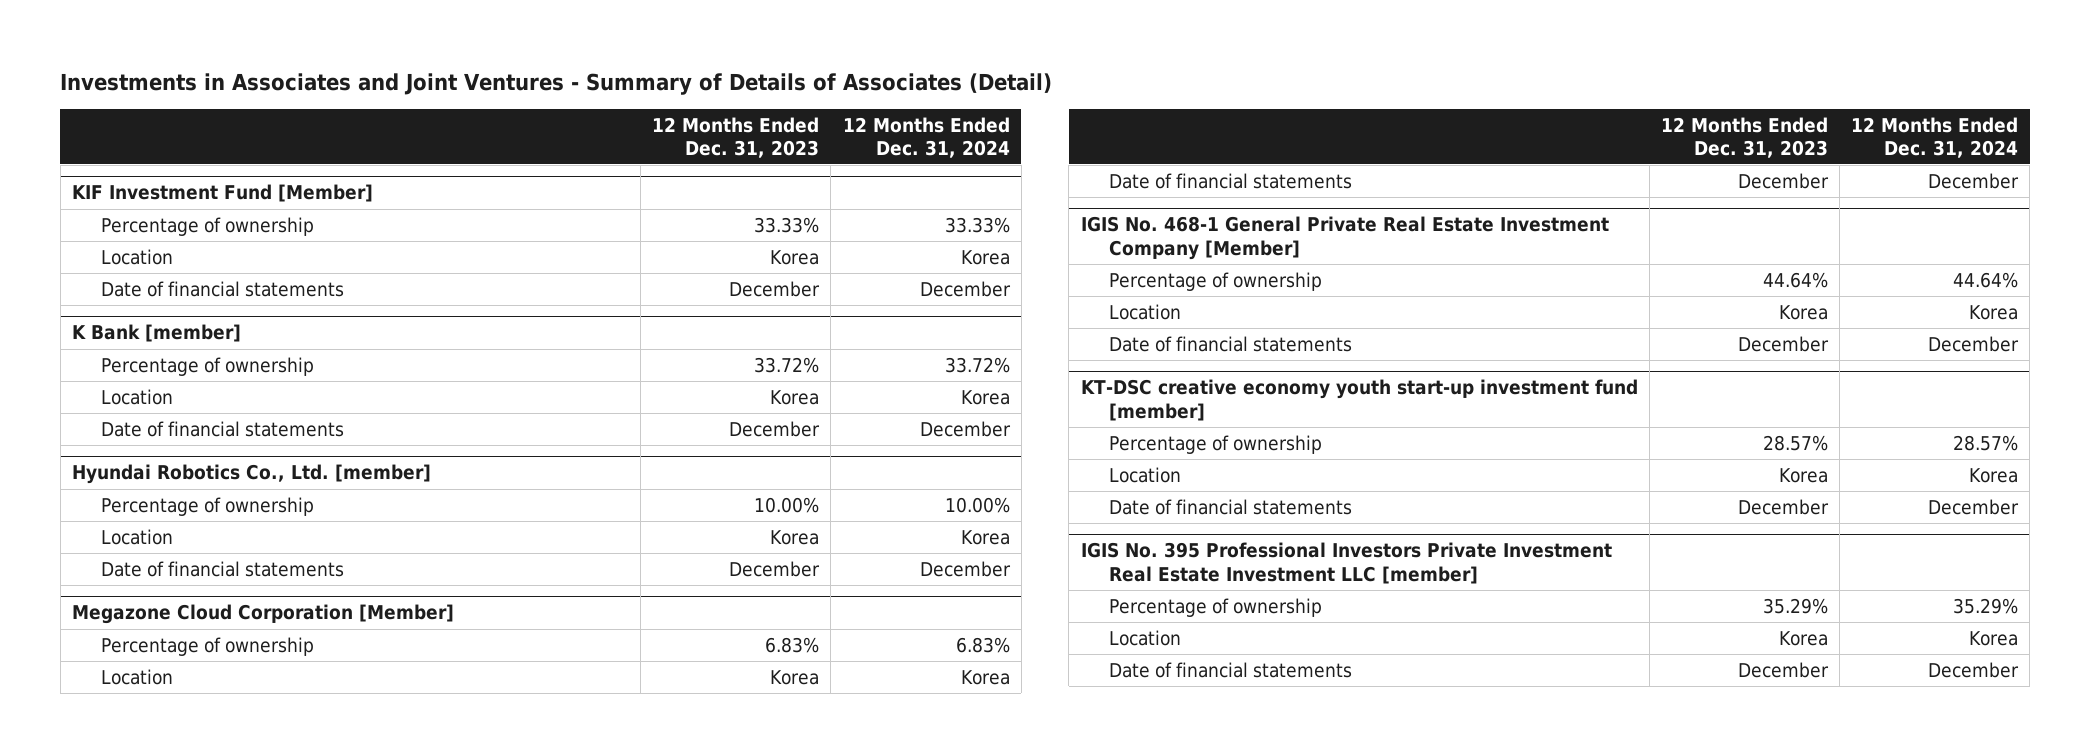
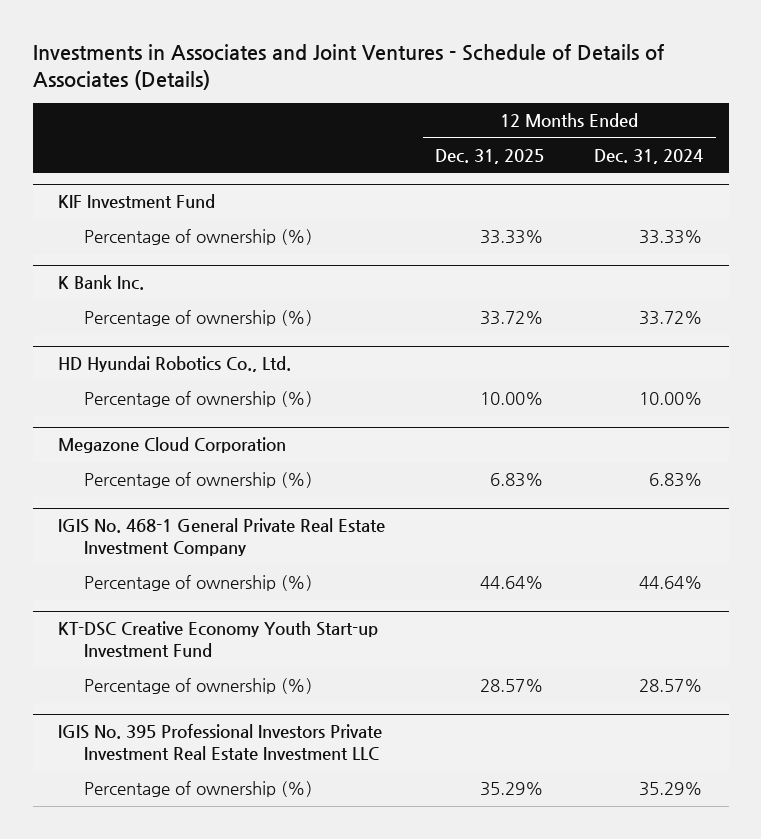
- Investments in Associates and Joint Ventures - Summary of Details of Associates (Detail)
+ Investments in Associates and Joint Ventures - Schedule of Details of Associates (Details)
- | 12 Months Ended Dec. 31, 2023 | 12 Months Ended Dec. 31, 2024
+ | 12 Months Ended Dec. 31, 2025 | 12 Months Ended Dec. 31, 2024
- KIF Investment Fund [Member]
- Percentage of ownership | 33.33% | 33.33%
- Location | Korea | Korea
- Date of financial statements | December | December
- K Bank [member]
- Percentage of ownership | 33.72% | 33.72%
- Location | Korea | Korea
- Date of financial statements | December | December
- Hyundai Robotics Co., Ltd. [member]
- Percentage of ownership | 10.00% | 10.00%
- Location | Korea | Korea
- Date of financial statements | December | December
- Megazone Cloud Corporation [Member]
- Percentage of ownership | 6.83% | 6.83%
- Location | Korea | Korea
- Date of financial statements | December | December
- IGIS No. 468-1 General Private Real Estate Investment Company [Member]
- Percentage of ownership | 44.64% | 44.64%
- Location | Korea | Korea
- Date of financial statements | December | December
- KT-DSC creative economy youth start-up investment fund [member]
- Percentage of ownership | 28.57% | 28.57%
- Location | Korea | Korea
- Date of financial statements | December | December
- IGIS No. 395 Professional Investors Private Investment Real Estate Investment LLC [member]
- Percentage of ownership | 35.29% | 35.29%
- Location | Korea | Korea
- Date of financial statements | December | December
+ KIF Investment Fund
+ Percentage of ownership (%) | 33.33% | 33.33%
+ K Bank Inc.
+ Percentage of ownership (%) | 33.72% | 33.72%
+ HD Hyundai Robotics Co., Ltd.
+ Percentage of ownership (%) | 10.00% | 10.00%
+ Megazone Cloud Corporation
+ Percentage of ownership (%) | 6.83% | 6.83%
+ IGIS No. 468-1 General Private Real Estate Investment Company
+ Percentage of ownership (%) | 44.64% | 44.64%
+ KT-DSC Creative Economy Youth Start-up Investment Fund
+ Percentage of ownership (%) | 28.57% | 28.57%
+ IGIS No. 395 Professional Investors Private Investment Real Estate Investment LLC
+ Percentage of ownership (%) | 35.29% | 35.29%

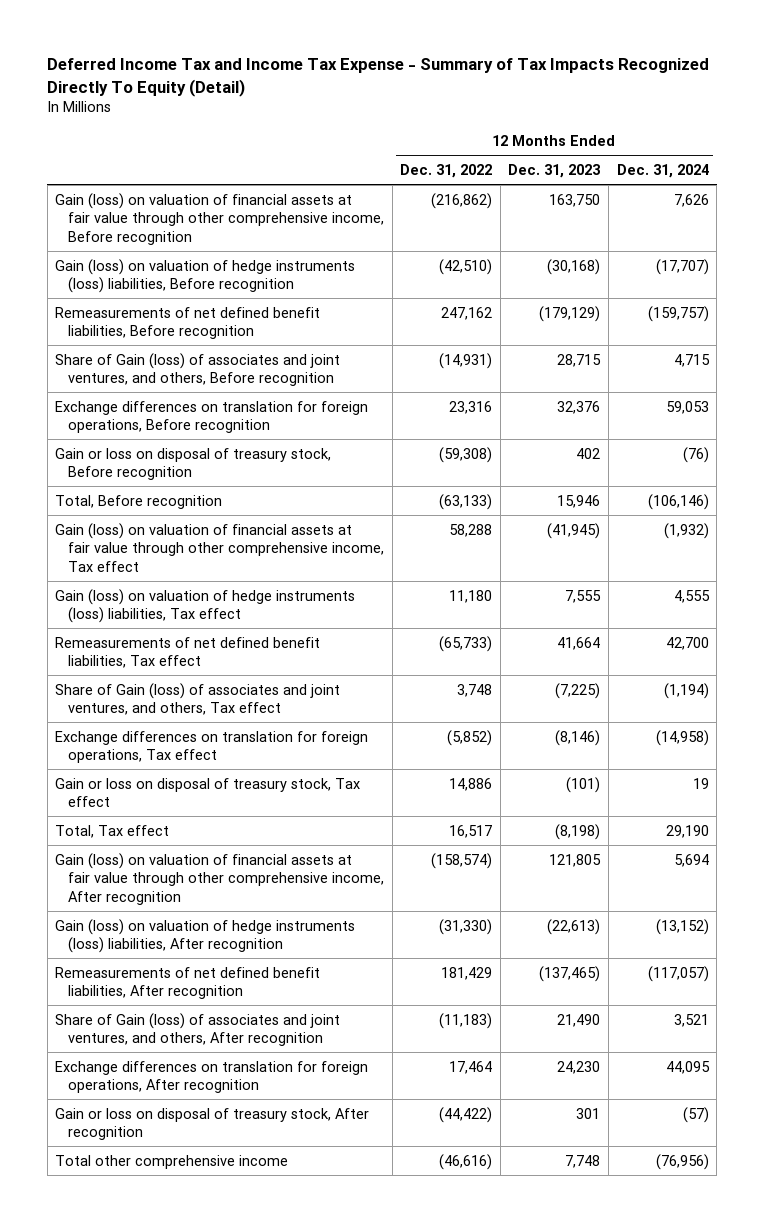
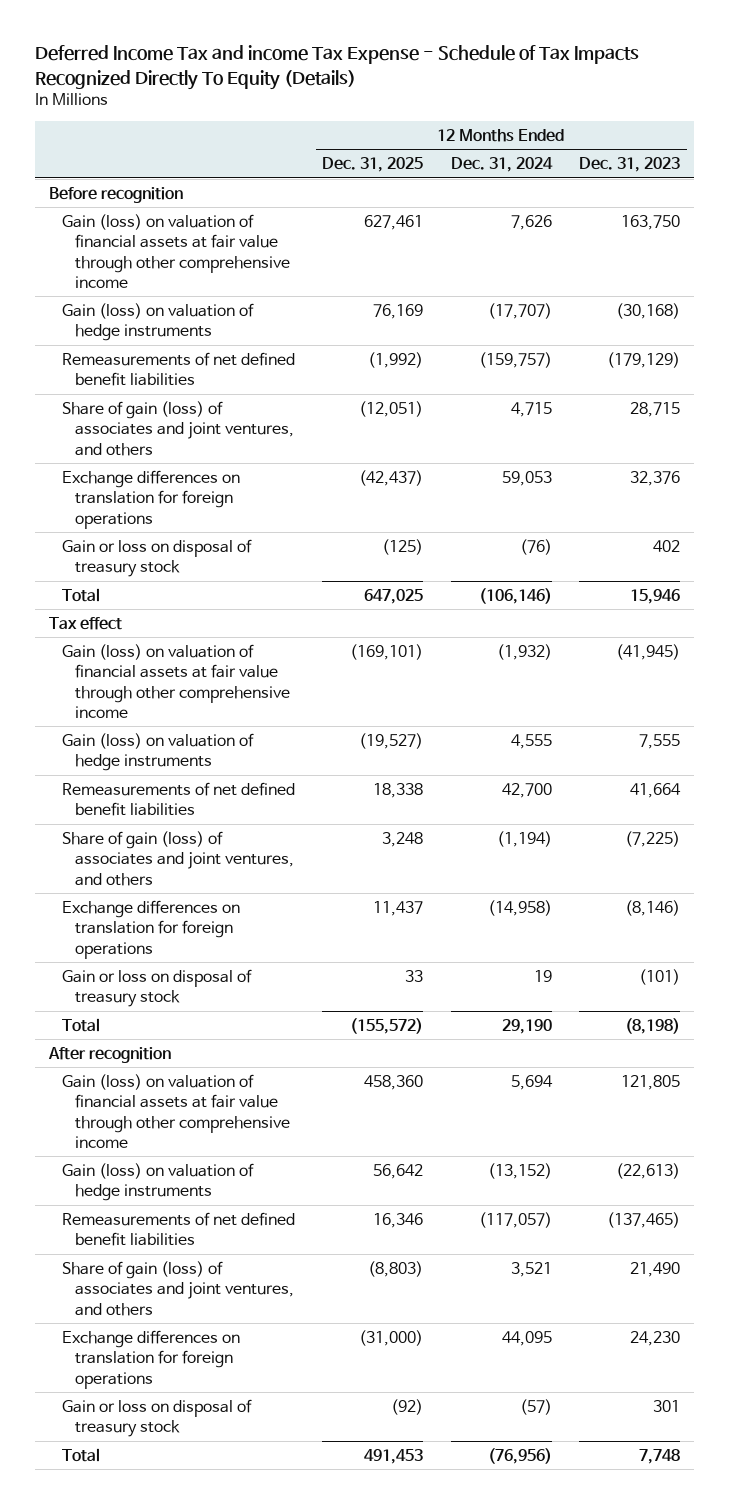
- Deferred Income Tax and Income Tax Expense - Summary of Tax Impacts Recognized Directly To Equity (Detail)
+ Deferred Income Tax and income Tax Expense - Schedule of Tax Impacts Recognized Directly To Equity (Details)
- | 12 Months Ended Dec. 31, 2022 | 12 Months Ended Dec. 31, 2023 | 12 Months Ended Dec. 31, 2024
+ | 12 Months Ended Dec. 31, 2025 | 12 Months Ended Dec. 31, 2024 | 12 Months Ended Dec. 31, 2023
- Gain (loss) on valuation of financial assets at fair value through other comprehensive income, Before recognition | (216,862) | 163,750 | 7,626
- Gain (loss) on valuation of hedge instruments (loss) liabilities, Before recognition | (42,510) | (30,168) | (17,707)
- Remeasurements of net defined benefit liabilities, Before recognition | 247,162 | (179,129) | (159,757)
- Share of Gain (loss) of associates and joint ventures, and others, Before recognition | (14,931) | 28,715 | 4,715
- Exchange differences on translation for foreign operations, Before recognition | 23,316 | 32,376 | 59,053
- Gain or loss on disposal of treasury stock, Before recognition | (59,308) | 402 | (76)
- Total, Before recognition | (63,133) | 15,946 | (106,146)
- Gain (loss) on valuation of financial assets at fair value through other comprehensive income, Tax effect | 58,288 | (41,945) | (1,932)
- Gain (loss) on valuation of hedge instruments (loss) liabilities, Tax effect | 11,180 | 7,555 | 4,555
- Remeasurements of net defined benefit liabilities, Tax effect | (65,733) | 41,664 | 42,700
- Share of Gain (loss) of associates and joint ventures, and others, Tax effect | 3,748 | (7,225) | (1,194)
- Exchange differences on translation for foreign operations, Tax effect | (5,852) | (8,146) | (14,958)
- Gain or loss on disposal of treasury stock, Tax effect | 14,886 | (101) | 19
- Total, Tax effect | 16,517 | (8,198) | 29,190
- Gain (loss) on valuation of financial assets at fair value through other comprehensive income, After recognition | (158,574) | 121,805 | 5,694
- Gain (loss) on valuation of hedge instruments (loss) liabilities, After recognition | (31,330) | (22,613) | (13,152)
- Remeasurements of net defined benefit liabilities, After recognition | 181,429 | (137,465) | (117,057)
- Share of Gain (loss) of associates and joint ventures, and others, After recognition | (11,183) | 21,490 | 3,521
- Exchange differences on translation for foreign operations, After recognition | 17,464 | 24,230 | 44,095
- Gain or loss on disposal of treasury stock, After recognition | (44,422) | 301 | (57)
- Total other comprehensive income | (46,616) | 7,748 | (76,956)
+ Before recognition
+ Gain (loss) on valuation of financial assets at fair value through other comprehensive income | 627,461 | 7,626 | 163,750
+ Gain (loss) on valuation of hedge instruments | 76,169 | (17,707) | (30,168)
+ Remeasurements of net defined benefit liabilities | (1,992) | (159,757) | (179,129)
+ Share of gain (loss) of associates and joint ventures, and others | (12,051) | 4,715 | 28,715
+ Exchange differences on translation for foreign operations | (42,437) | 59,053 | 32,376
+ Gain or loss on disposal of treasury stock | (125) | (76) | 402
+ Total | 647,025 | (106,146) | 15,946
+ Tax effect
+ Gain (loss) on valuation of financial assets at fair value through other comprehensive income | (169,101) | (1,932) | (41,945)
+ Gain (loss) on valuation of hedge instruments | (19,527) | 4,555 | 7,555
+ Remeasurements of net defined benefit liabilities | 18,338 | 42,700 | 41,664
+ Share of gain (loss) of associates and joint ventures, and others | 3,248 | (1,194) | (7,225)
+ Exchange differences on translation for foreign operations | 11,437 | (14,958) | (8,146)
+ Gain or loss on disposal of treasury stock | 33 | 19 | (101)
+ Total | (155,572) | 29,190 | (8,198)
+ After recognition
+ Gain (loss) on valuation of financial assets at fair value through other comprehensive income | 458,360 | 5,694 | 121,805
+ Gain (loss) on valuation of hedge instruments | 56,642 | (13,152) | (22,613)
+ Remeasurements of net defined benefit liabilities | 16,346 | (117,057) | (137,465)
+ Share of gain (loss) of associates and joint ventures, and others | (8,803) | 3,521 | 21,490
+ Exchange differences on translation for foreign operations | (31,000) | 44,095 | 24,230
+ Gain or loss on disposal of treasury stock | (92) | (57) | 301
+ Total | 491,453 | (76,956) | 7,748

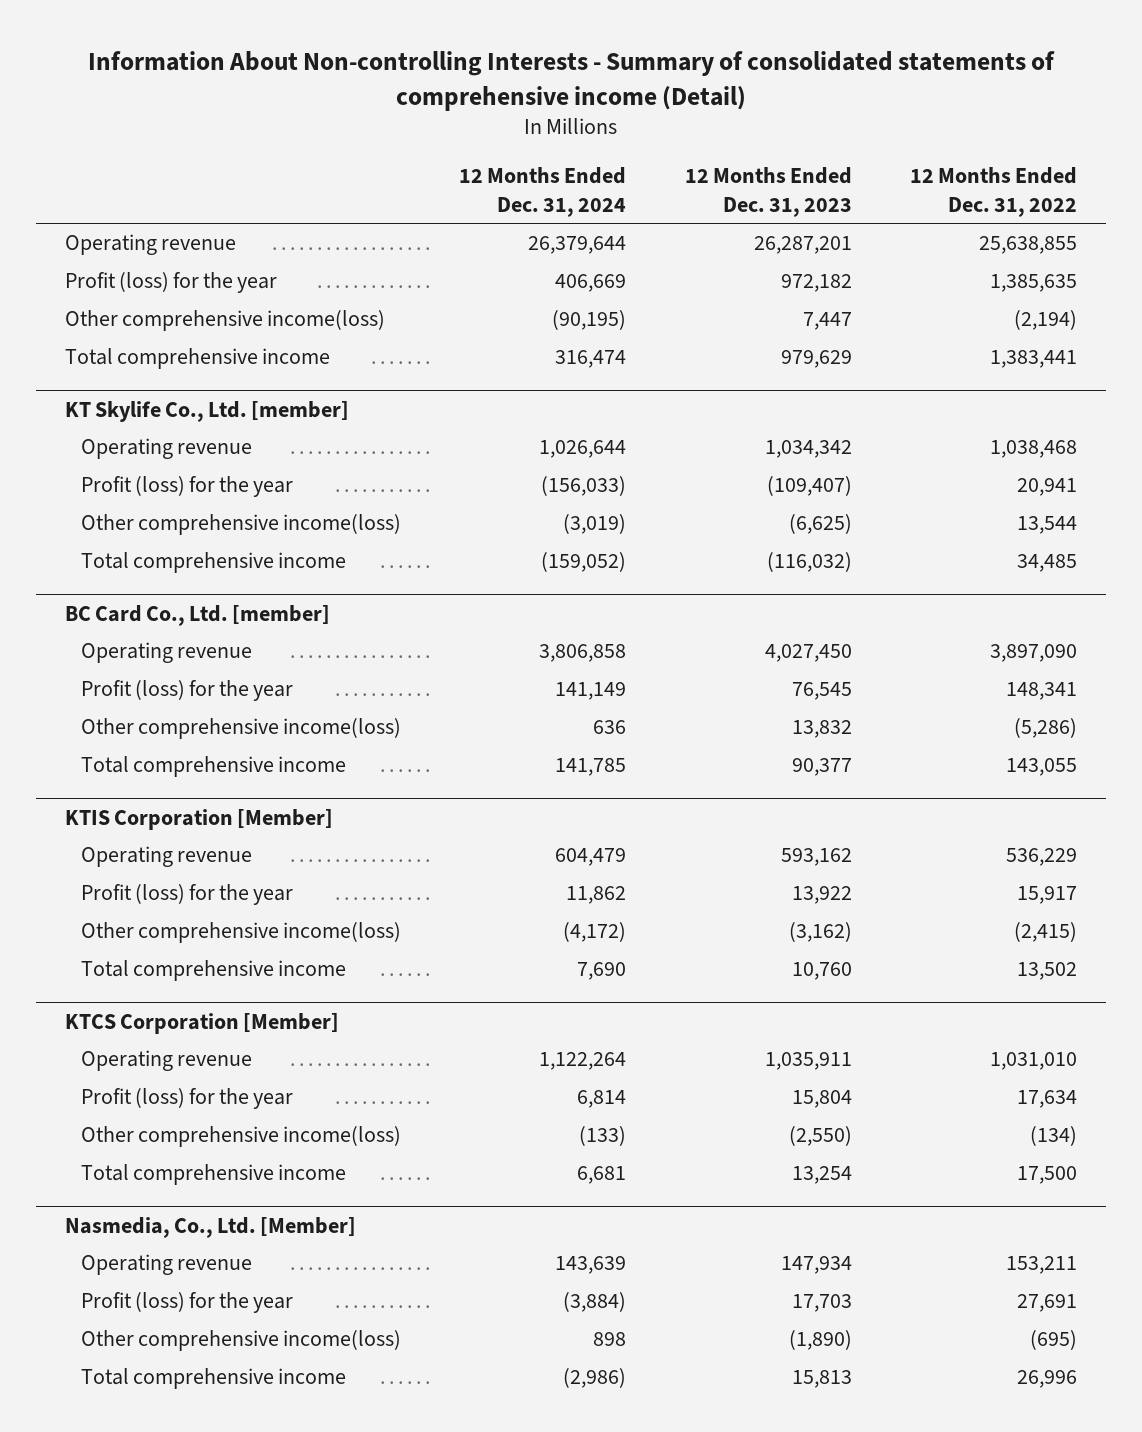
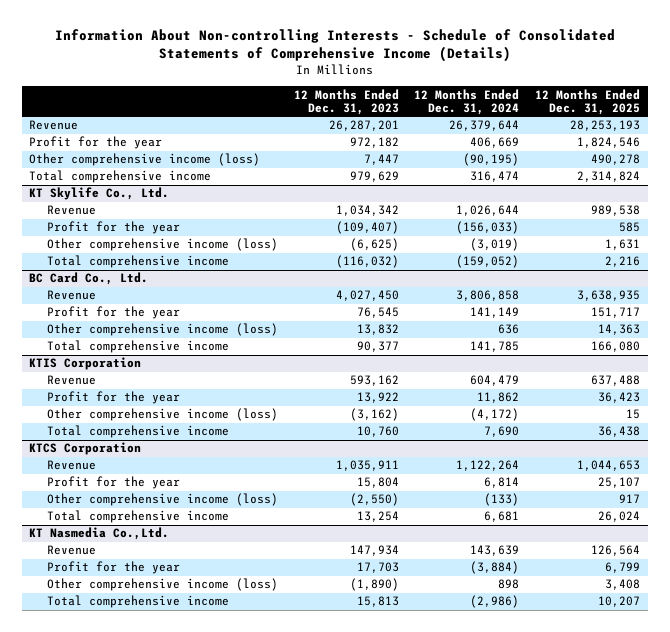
- Information About Non-controlling Interests - Summary of consolidated statements of comprehensive income (Detail)
+ Information About Non-controlling Interests - Schedule of Consolidated Statements of Comprehensive Income (Details)
- | 12 Months Ended Dec. 31, 2024 | 12 Months Ended Dec. 31, 2023 | 12 Months Ended Dec. 31, 2022
+ | 12 Months Ended Dec. 31, 2023 | 12 Months Ended Dec. 31, 2024 | 12 Months Ended Dec. 31, 2025
- Operating revenue | 26,379,644 | 26,287,201 | 25,638,855
- Profit (loss) for the year | 406,669 | 972,182 | 1,385,635
- Other comprehensive income(loss) | (90,195) | 7,447 | (2,194)
+ Revenue | 26,287,201 | 26,379,644 | 28,253,193
+ Profit for the year | 972,182 | 406,669 | 1,824,546
+ Other comprehensive income (loss) | 7,447 | (90,195) | 490,278
- KT Skylife Co., Ltd. [member]
- Operating revenue | 1,026,644 | 1,034,342 | 1,038,468
- Profit (loss) for the year | (156,033) | (109,407) | 20,941
- Other comprehensive income(loss) | (3,019) | (6,625) | 13,544
+ KT Skylife Co., Ltd.
+ Revenue | 1,034,342 | 1,026,644 | 989,538
+ Profit for the year | (109,407) | (156,033) | 585
+ Other comprehensive income (loss) | (6,625) | (3,019) | 1,631
- BC Card Co., Ltd. [member]
- Operating revenue | 3,806,858 | 4,027,450 | 3,897,090
- Profit (loss) for the year | 141,149 | 76,545 | 148,341
- Other comprehensive income(loss) | 636 | 13,832 | (5,286)
+ BC Card Co., Ltd.
+ Revenue | 4,027,450 | 3,806,858 | 3,638,935
+ Profit for the year | 76,545 | 141,149 | 151,717
+ Other comprehensive income (loss) | 13,832 | 636 | 14,363
- KTIS Corporation [Member]
- Operating revenue | 604,479 | 593,162 | 536,229
- Profit (loss) for the year | 11,862 | 13,922 | 15,917
- Other comprehensive income(loss) | (4,172) | (3,162) | (2,415)
+ KTIS Corporation
+ Revenue | 593,162 | 604,479 | 637,488
+ Profit for the year | 13,922 | 11,862 | 36,423
+ Other comprehensive income (loss) | (3,162) | (4,172) | 15
- KTCS Corporation [Member]
- Operating revenue | 1,122,264 | 1,035,911 | 1,031,010
- Profit (loss) for the year | 6,814 | 15,804 | 17,634
- Other comprehensive income(loss) | (133) | (2,550) | (134)
+ KTCS Corporation
+ Revenue | 1,035,911 | 1,122,264 | 1,044,653
+ Profit for the year | 15,804 | 6,814 | 25,107
+ Other comprehensive income (loss) | (2,550) | (133) | 917
- Nasmedia, Co., Ltd. [Member]
- Operating revenue | 143,639 | 147,934 | 153,211
- Profit (loss) for the year | (3,884) | 17,703 | 27,691
- Other comprehensive income(loss) | 898 | (1,890) | (695)
+ KT Nasmedia Co.,Ltd.
+ Revenue | 147,934 | 143,639 | 126,564
+ Profit for the year | 17,703 | (3,884) | 6,799
+ Other comprehensive income (loss) | (1,890) | 898 | 3,408

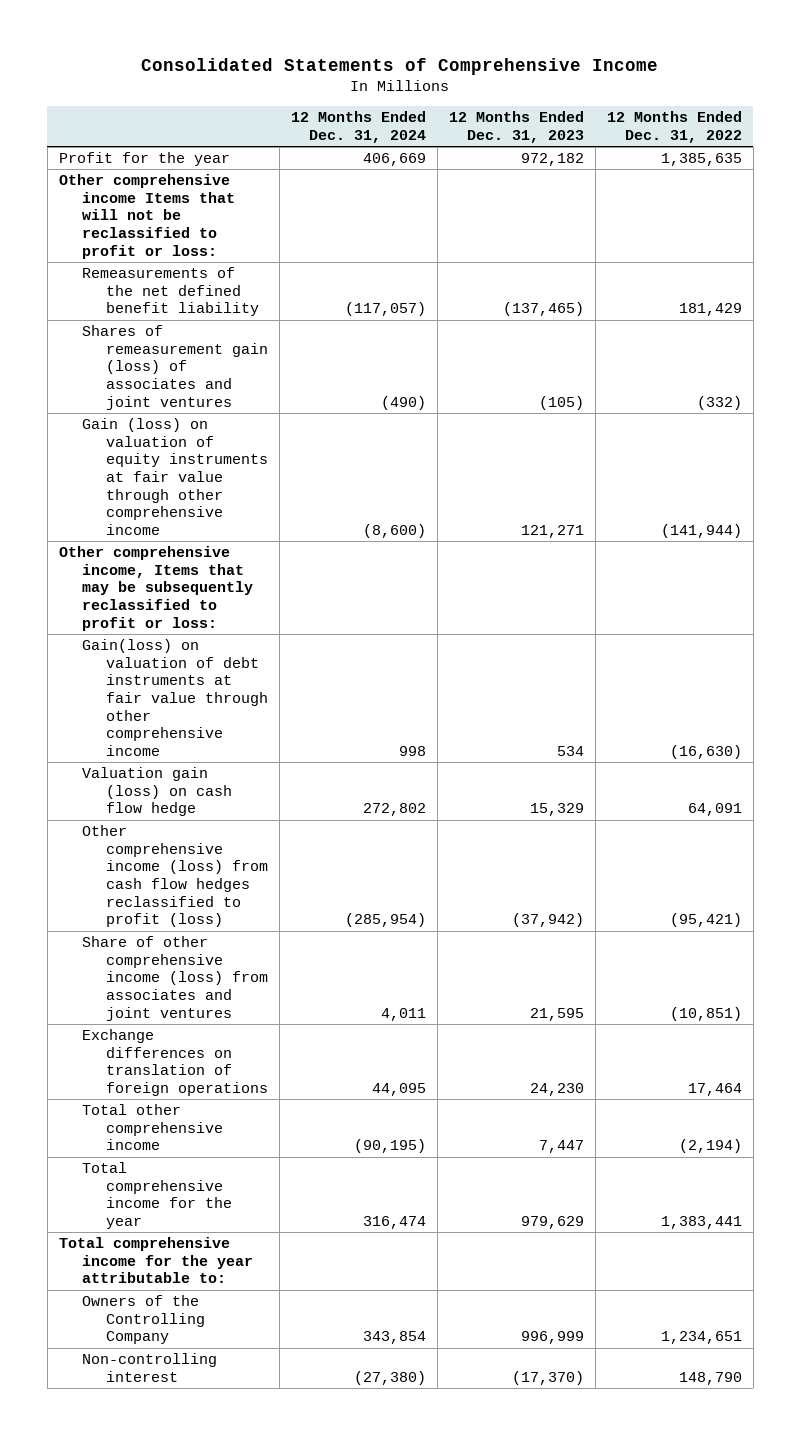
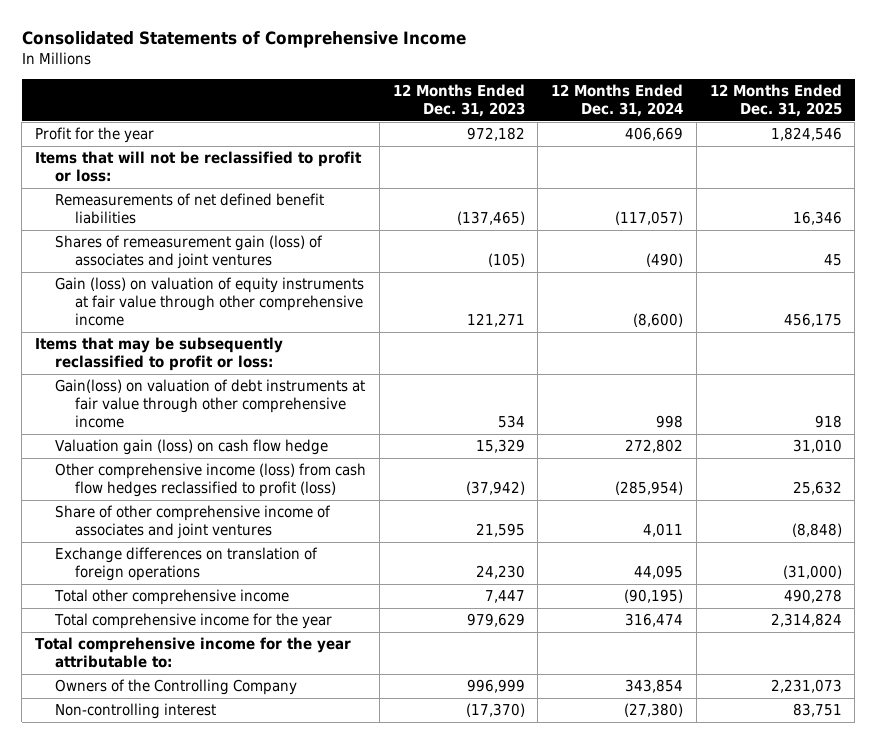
- | 12 Months Ended Dec. 31, 2024 | 12 Months Ended Dec. 31, 2023 | 12 Months Ended Dec. 31, 2022
+ | 12 Months Ended Dec. 31, 2023 | 12 Months Ended Dec. 31, 2024 | 12 Months Ended Dec. 31, 2025
- Other comprehensive income Items that will not be reclassified to profit or loss:
- Remeasurements of the net defined benefit liability | (117,057) | (137,465) | 181,429
+ Items that will not be reclassified to profit or loss:
+ Remeasurements of net defined benefit liabilities | (137,465) | (117,057) | 16,346
- Other comprehensive income, Items that may be subsequently reclassified to profit or loss:
+ Items that may be subsequently reclassified to profit or loss:
- Share of other comprehensive income (loss) from associates and joint ventures | 4,011 | 21,595 | (10,851)
+ Share of other comprehensive income of associates and joint ventures | 21,595 | 4,011 | (8,848)

